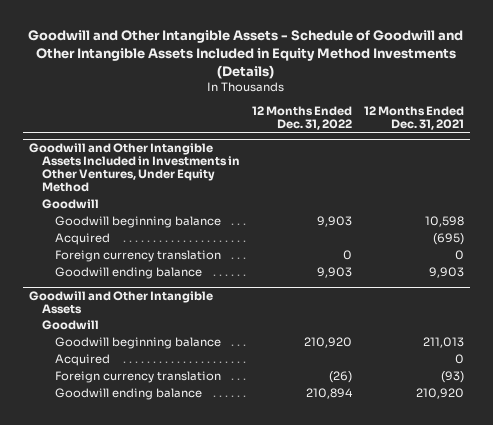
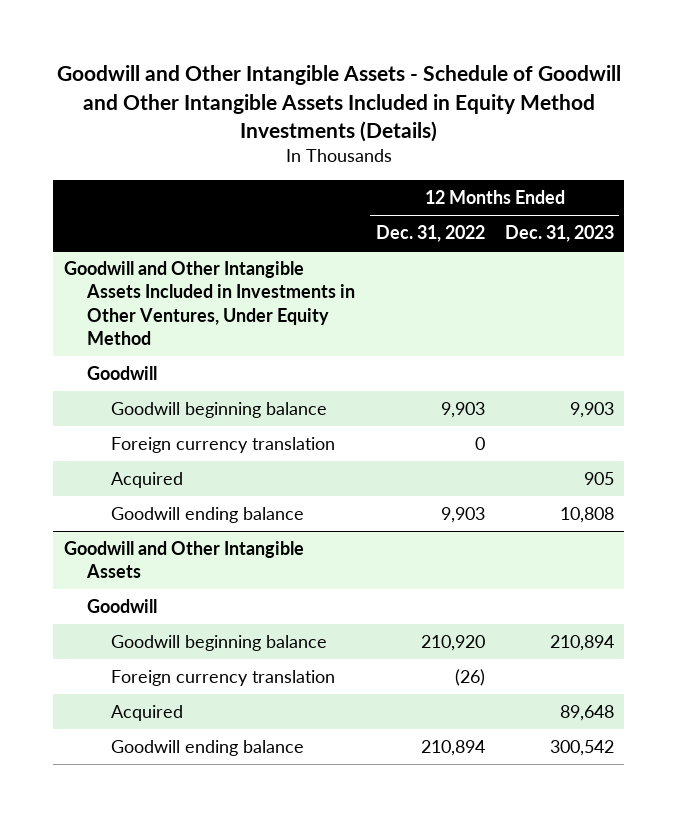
- | 12 Months Ended Dec. 31, 2022 | 12 Months Ended Dec. 31, 2021
+ | 12 Months Ended Dec. 31, 2022 | 12 Months Ended Dec. 31, 2023
@ Goodwill and Other Intangible Assets Included in Investments in Other Ventures, Under Equity Method
moved down: Acquired | | 905
@ Goodwill and Other Intangible Assets
moved down: Acquired | | 89,648

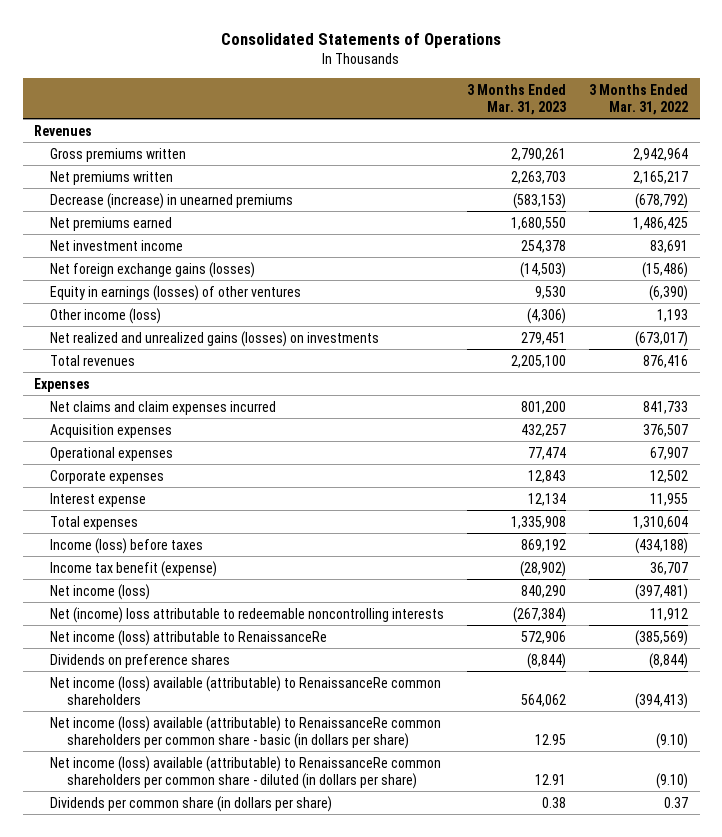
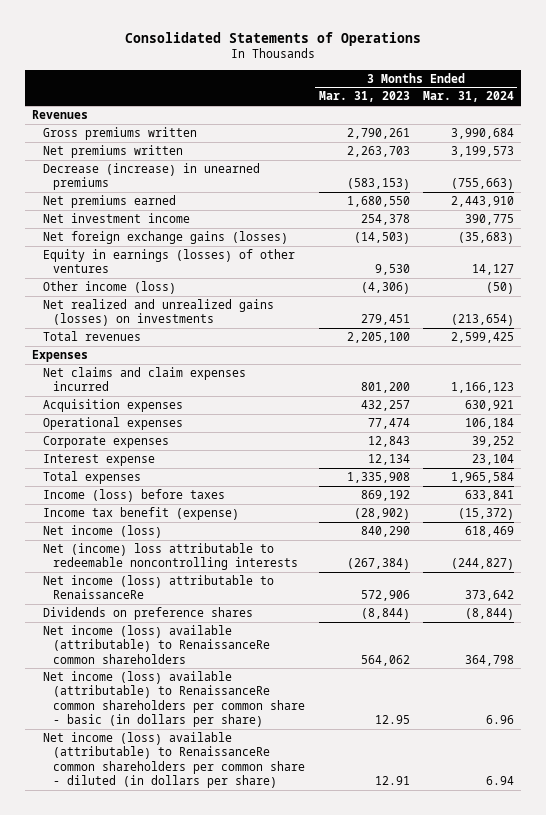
- | 3 Months Ended Mar. 31, 2023 | 3 Months Ended Mar. 31, 2022
+ | 3 Months Ended Mar. 31, 2023 | 3 Months Ended Mar. 31, 2024
- Dividends per common share (in dollars per share) | 0.38 | 0.37

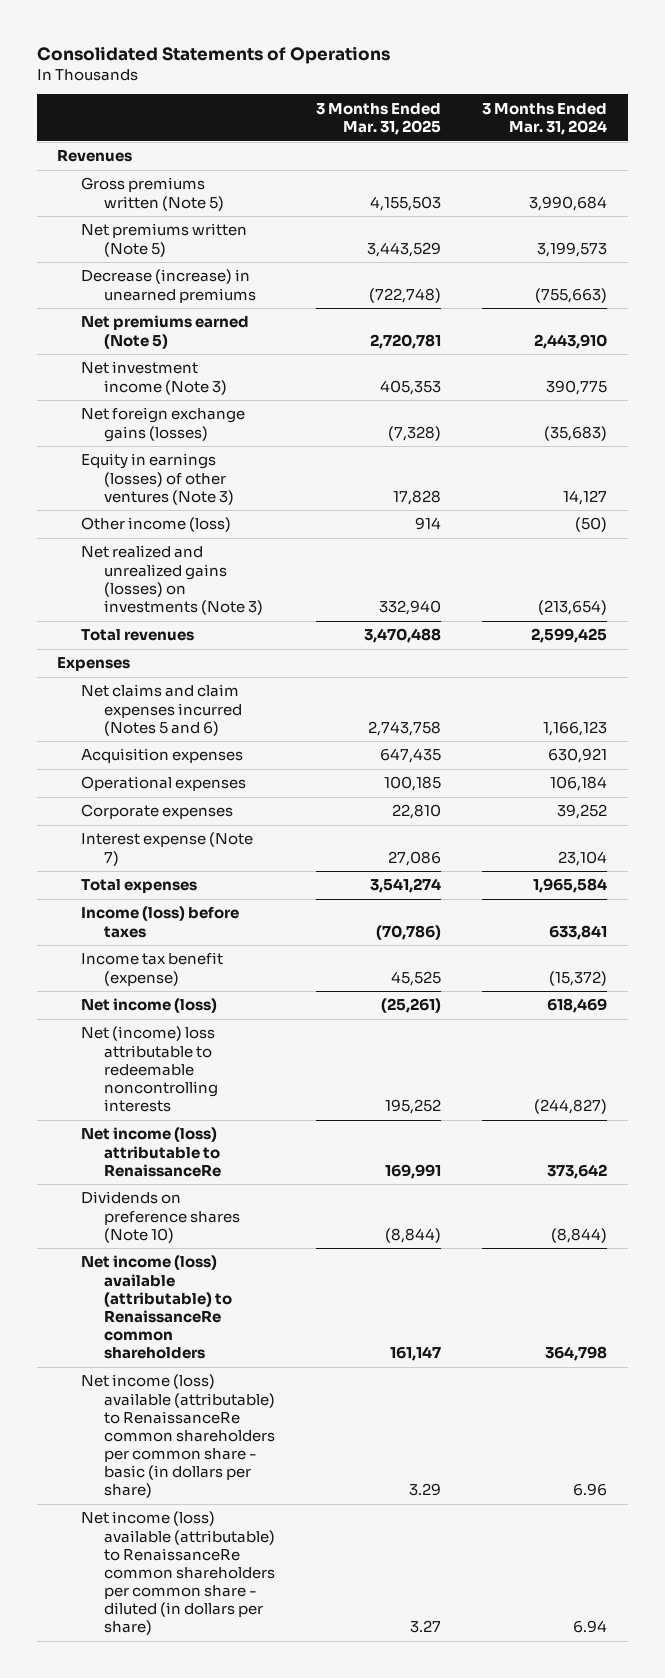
- | 3 Months Ended Mar. 31, 2023 | 3 Months Ended Mar. 31, 2024
+ | 3 Months Ended Mar. 31, 2025 | 3 Months Ended Mar. 31, 2024
- Gross premiums written | 2,790,261 | 3,990,684
- Net premiums written | 2,263,703 | 3,199,573
+ Gross premiums written (Note 5) | 4,155,503 | 3,990,684
+ Net premiums written (Note 5) | 3,443,529 | 3,199,573
- Net premiums earned | 1,680,550 | 2,443,910
- Net investment income | 254,378 | 390,775
+ Net premiums earned (Note 5) | 2,720,781 | 2,443,910
+ Net investment income (Note 3) | 405,353 | 390,775
- Equity in earnings (losses) of other ventures | 9,530 | 14,127
+ Equity in earnings (losses) of other ventures (Note 3) | 17,828 | 14,127
- Net realized and unrealized gains (losses) on investments | 279,451 | (213,654)
+ Net realized and unrealized gains (losses) on investments (Note 3) | 332,940 | (213,654)
- Net claims and claim expenses incurred | 801,200 | 1,166,123
+ Net claims and claim expenses incurred (Notes 5 and 6) | 2,743,758 | 1,166,123
- Interest expense | 12,134 | 23,104
+ Interest expense (Note 7) | 27,086 | 23,104
- Dividends on preference shares | (8,844) | (8,844)
+ Dividends on preference shares (Note 10) | (8,844) | (8,844)

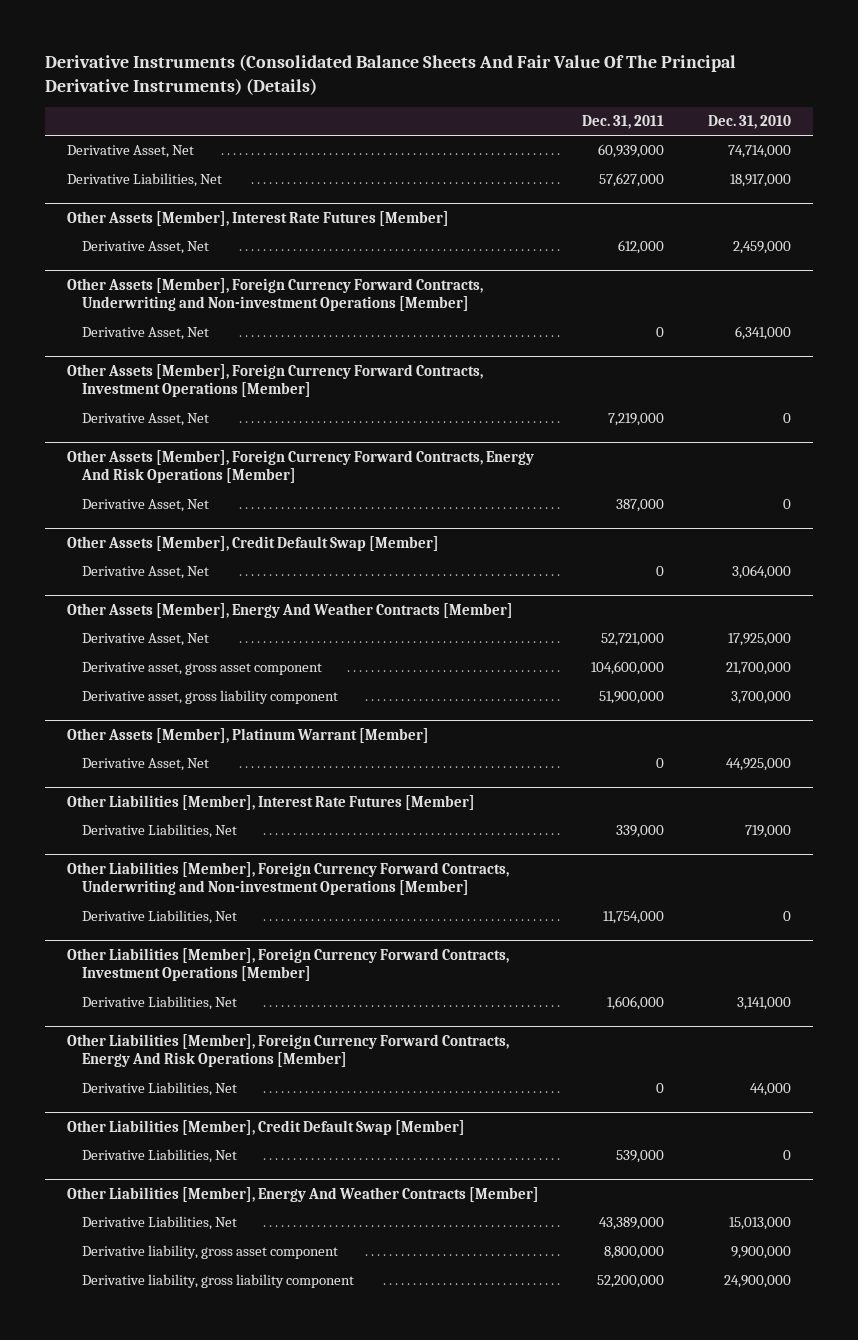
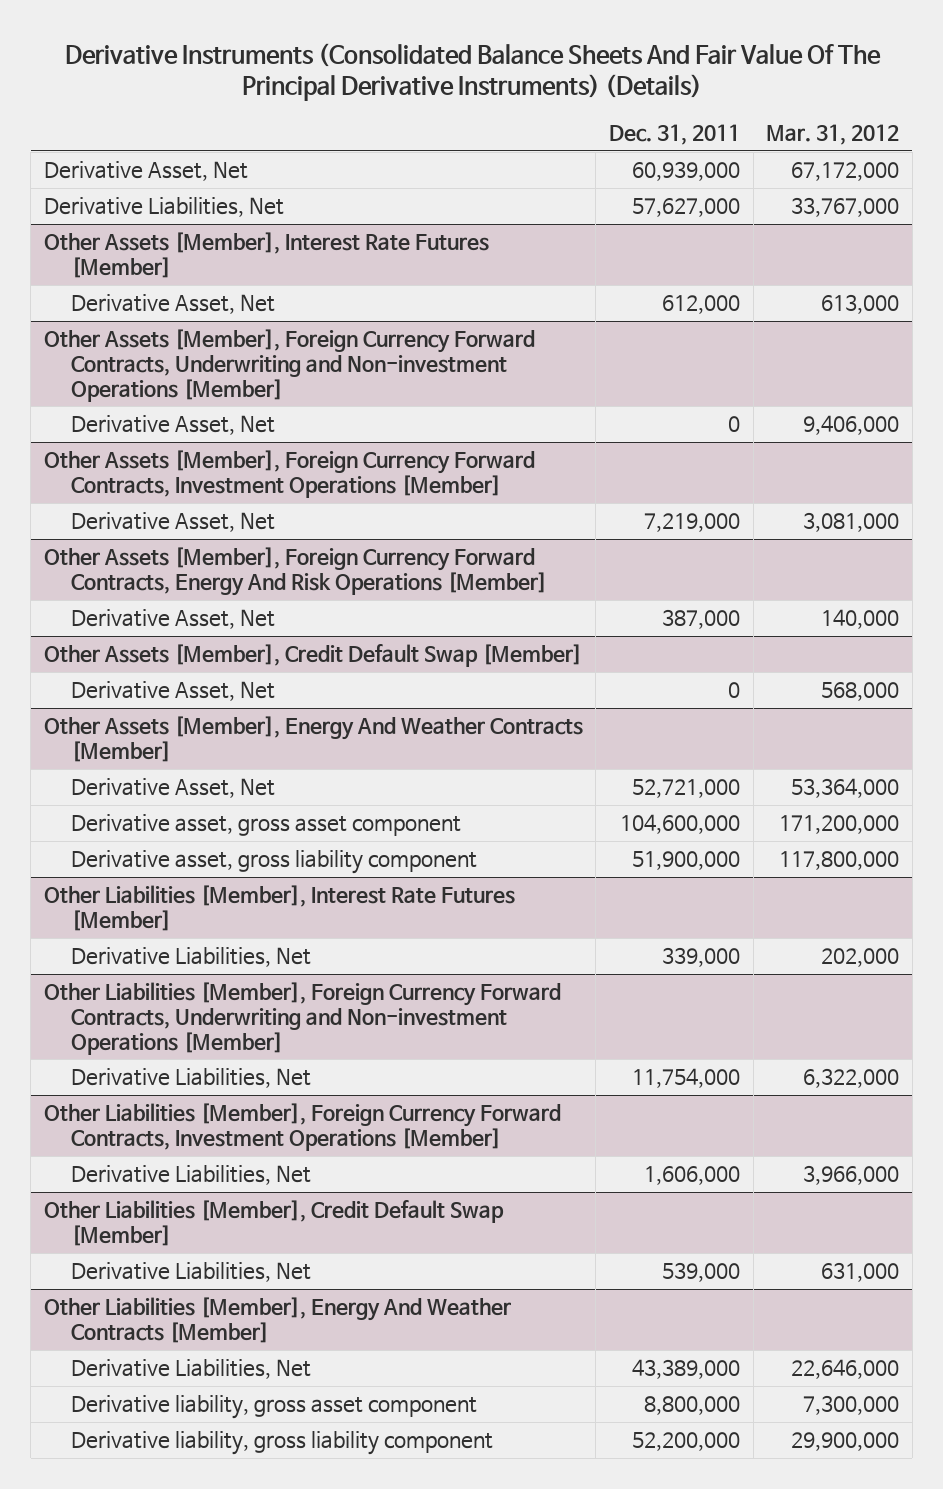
- | Dec. 31, 2011 | Dec. 31, 2010
+ | Dec. 31, 2011 | Mar. 31, 2012
- Other Assets [Member], Platinum Warrant [Member]
- Derivative Asset, Net | 0 | 44,925,000
- Other Liabilities [Member], Foreign Currency Forward Contracts, Energy And Risk Operations [Member]
- Derivative Liabilities, Net | 0 | 44,000

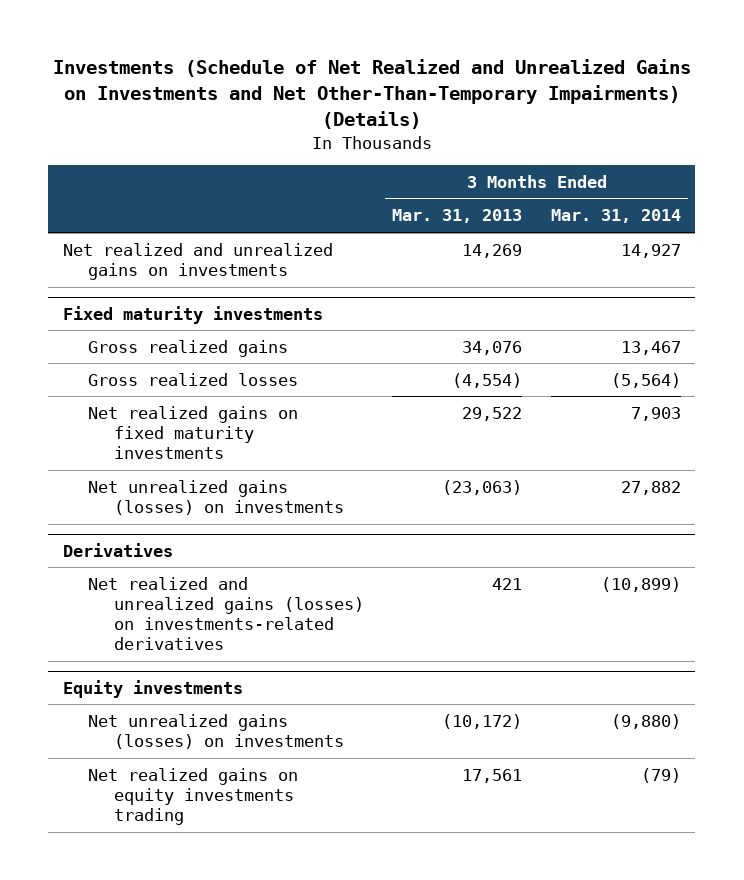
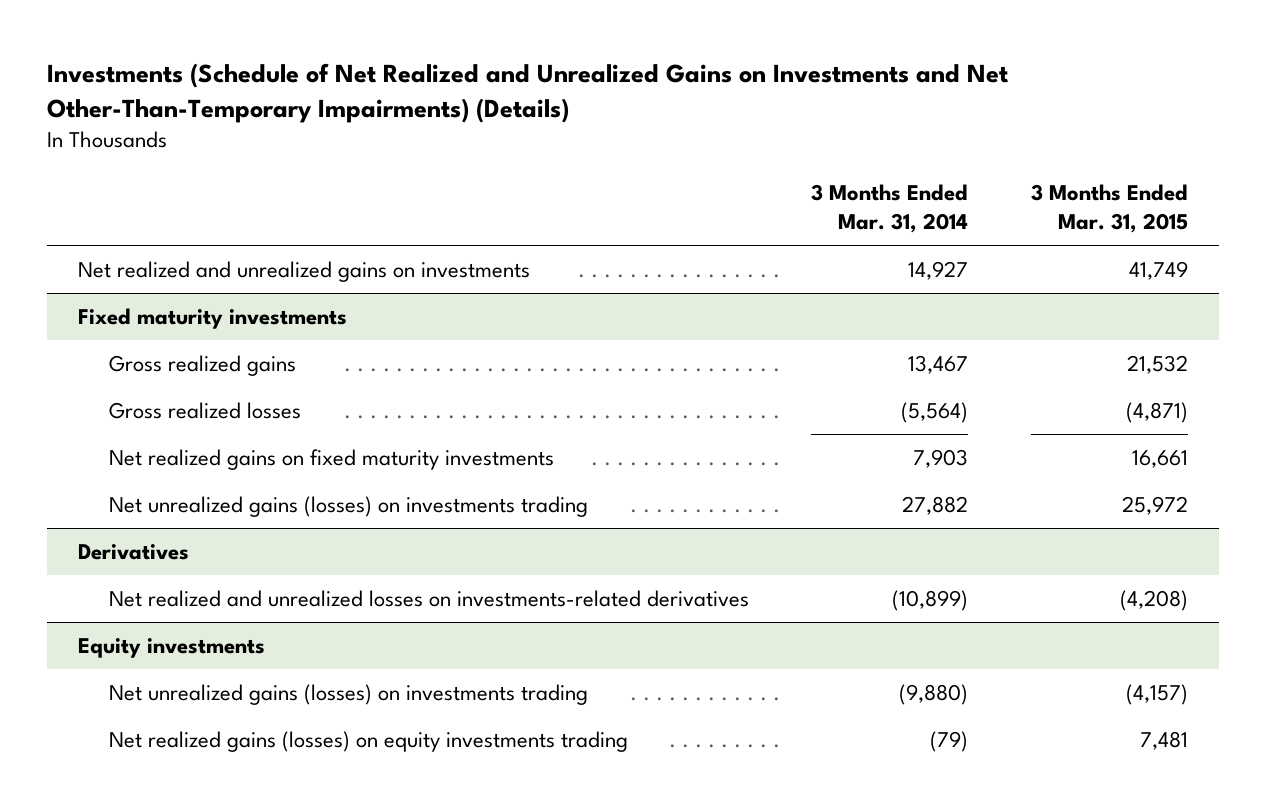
- | 3 Months Ended Mar. 31, 2013 | 3 Months Ended Mar. 31, 2014
+ | 3 Months Ended Mar. 31, 2014 | 3 Months Ended Mar. 31, 2015
@ Fixed maturity investments
- Net unrealized gains (losses) on investments | (23,063) | 27,882
+ Net unrealized gains (losses) on investments trading | 27,882 | 25,972
@ Derivatives
- Net realized and unrealized gains (losses) on investments-related derivatives | 421 | (10,899)
+ Net realized and unrealized losses on investments-related derivatives | (10,899) | (4,208)
@ Equity investments
- Net unrealized gains (losses) on investments | (10,172) | (9,880)
- Net realized gains on equity investments trading | 17,561 | (79)
+ Net unrealized gains (losses) on investments trading | (9,880) | (4,157)
+ Net realized gains (losses) on equity investments trading | (79) | 7,481

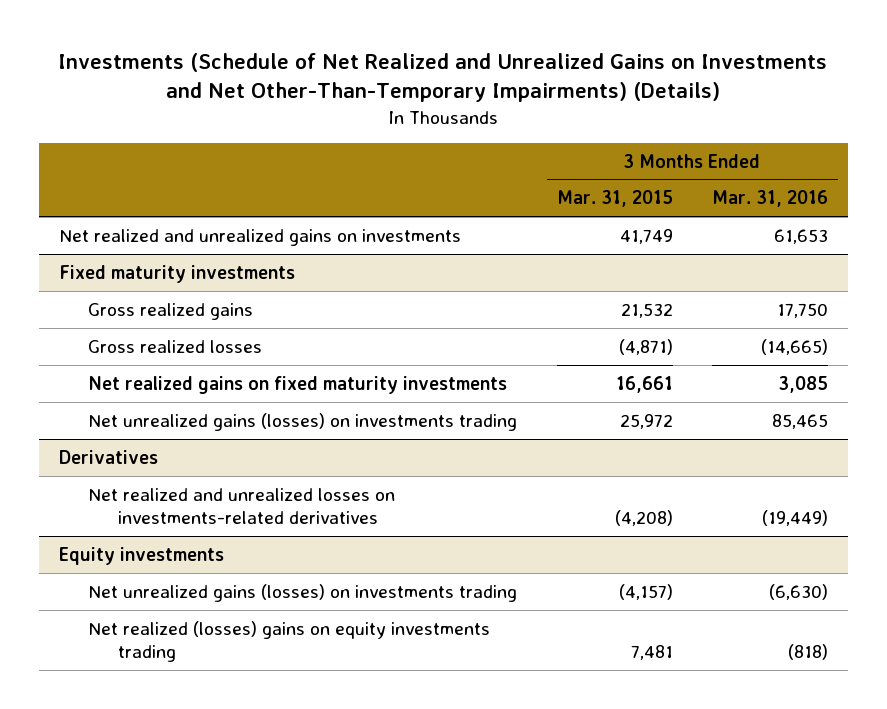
- | 3 Months Ended Mar. 31, 2014 | 3 Months Ended Mar. 31, 2015
+ | 3 Months Ended Mar. 31, 2015 | 3 Months Ended Mar. 31, 2016
@ Equity investments
- Net realized gains (losses) on equity investments trading | (79) | 7,481
+ Net realized (losses) gains on equity investments trading | 7,481 | (818)

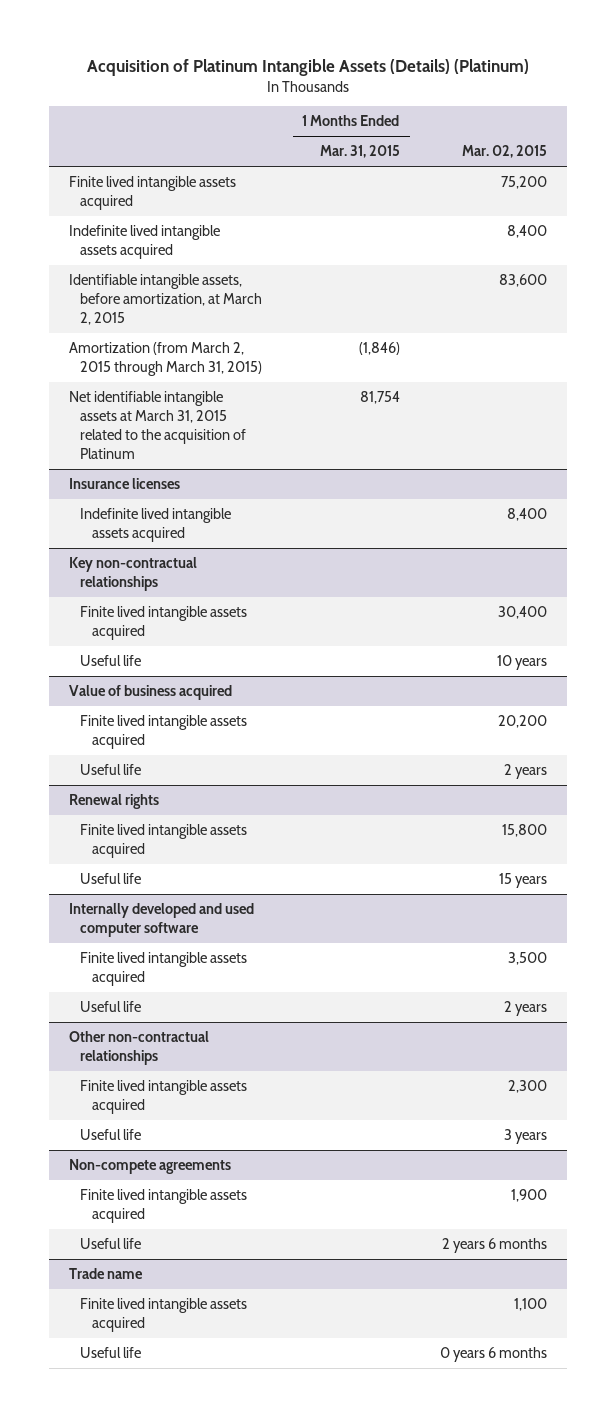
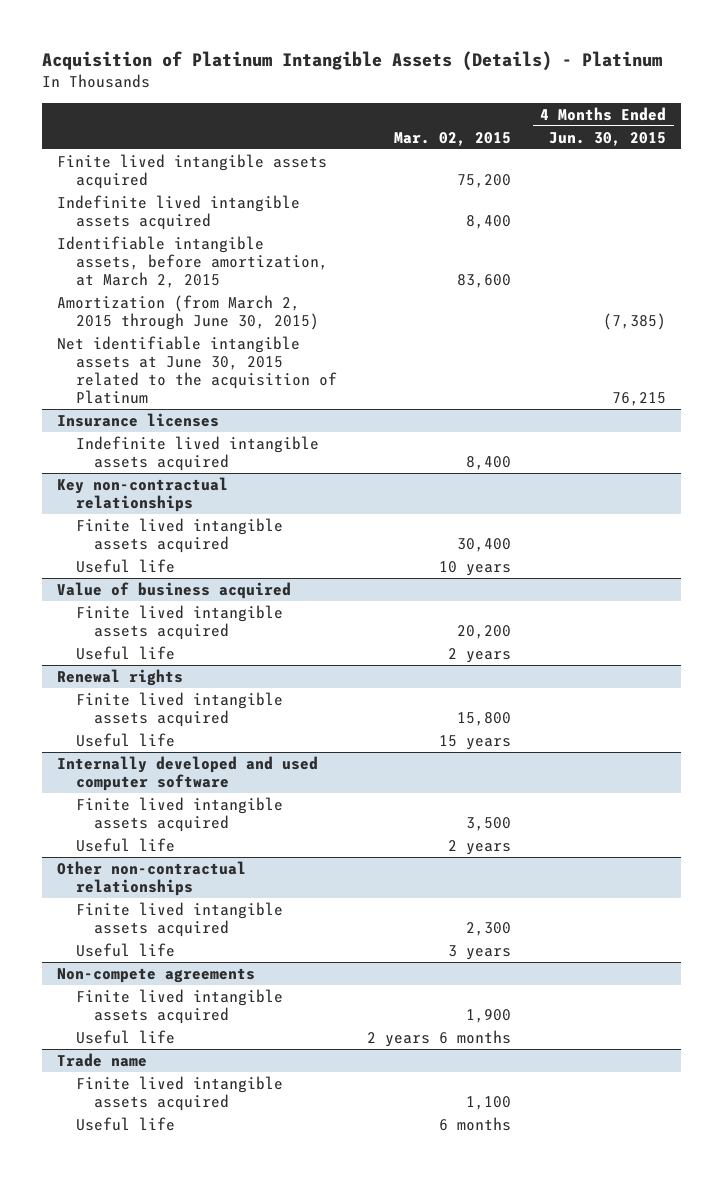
- Acquisition of Platinum Intangible Assets (Details) (Platinum)
+ Acquisition of Platinum Intangible Assets (Details) - Platinum
- | 1 Months Ended Mar. 31, 2015 | Mar. 02, 2015
+ | Mar. 02, 2015 | 4 Months Ended Jun. 30, 2015
- Amortization (from March 2, 2015 through March 31, 2015) | (1,846) |
- Net identifiable intangible assets at March 31, 2015 related to the acquisition of Platinum | 81,754 |
+ Amortization (from March 2, 2015 through June 30, 2015) | | (7,385)
+ Net identifiable intangible assets at June 30, 2015 related to the acquisition of Platinum | | 76,215
@ Trade name
- Useful life | | 0 years 6 months
+ Useful life | 6 months |

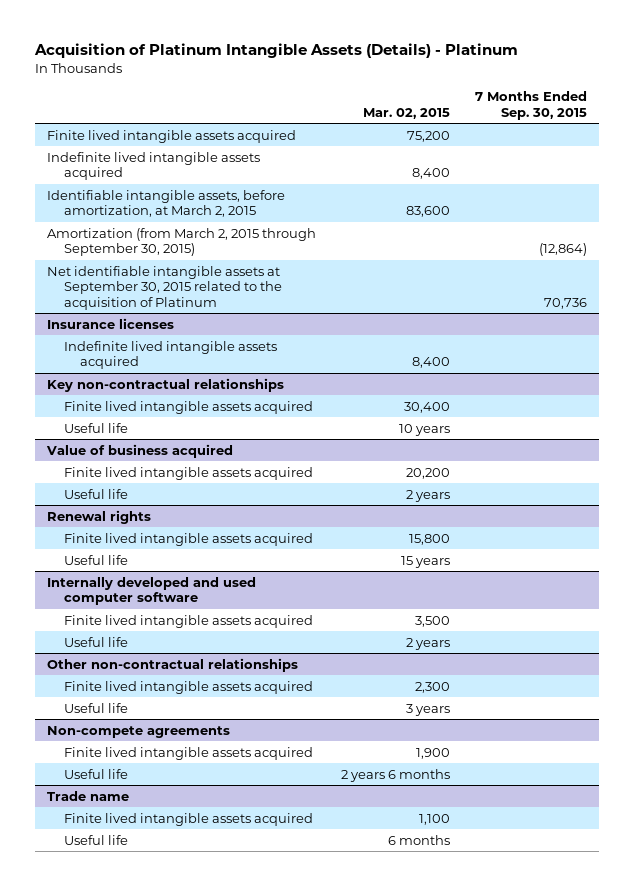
- | Mar. 02, 2015 | 4 Months Ended Jun. 30, 2015
+ | Mar. 02, 2015 | 7 Months Ended Sep. 30, 2015
- Amortization (from March 2, 2015 through June 30, 2015) | | (7,385)
- Net identifiable intangible assets at June 30, 2015 related to the acquisition of Platinum | | 76,215
+ Amortization (from March 2, 2015 through September 30, 2015) | | (12,864)
+ Net identifiable intangible assets at September 30, 2015 related to the acquisition of Platinum | | 70,736

